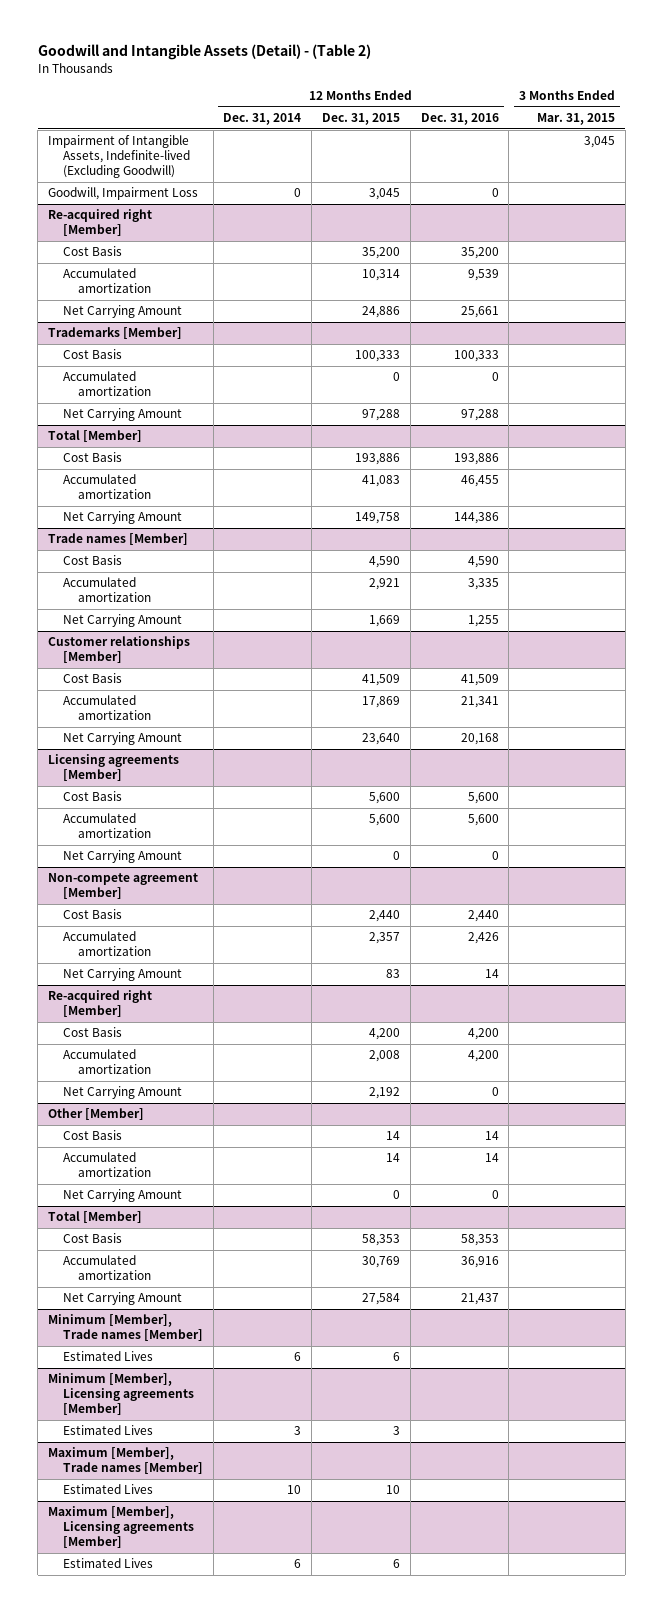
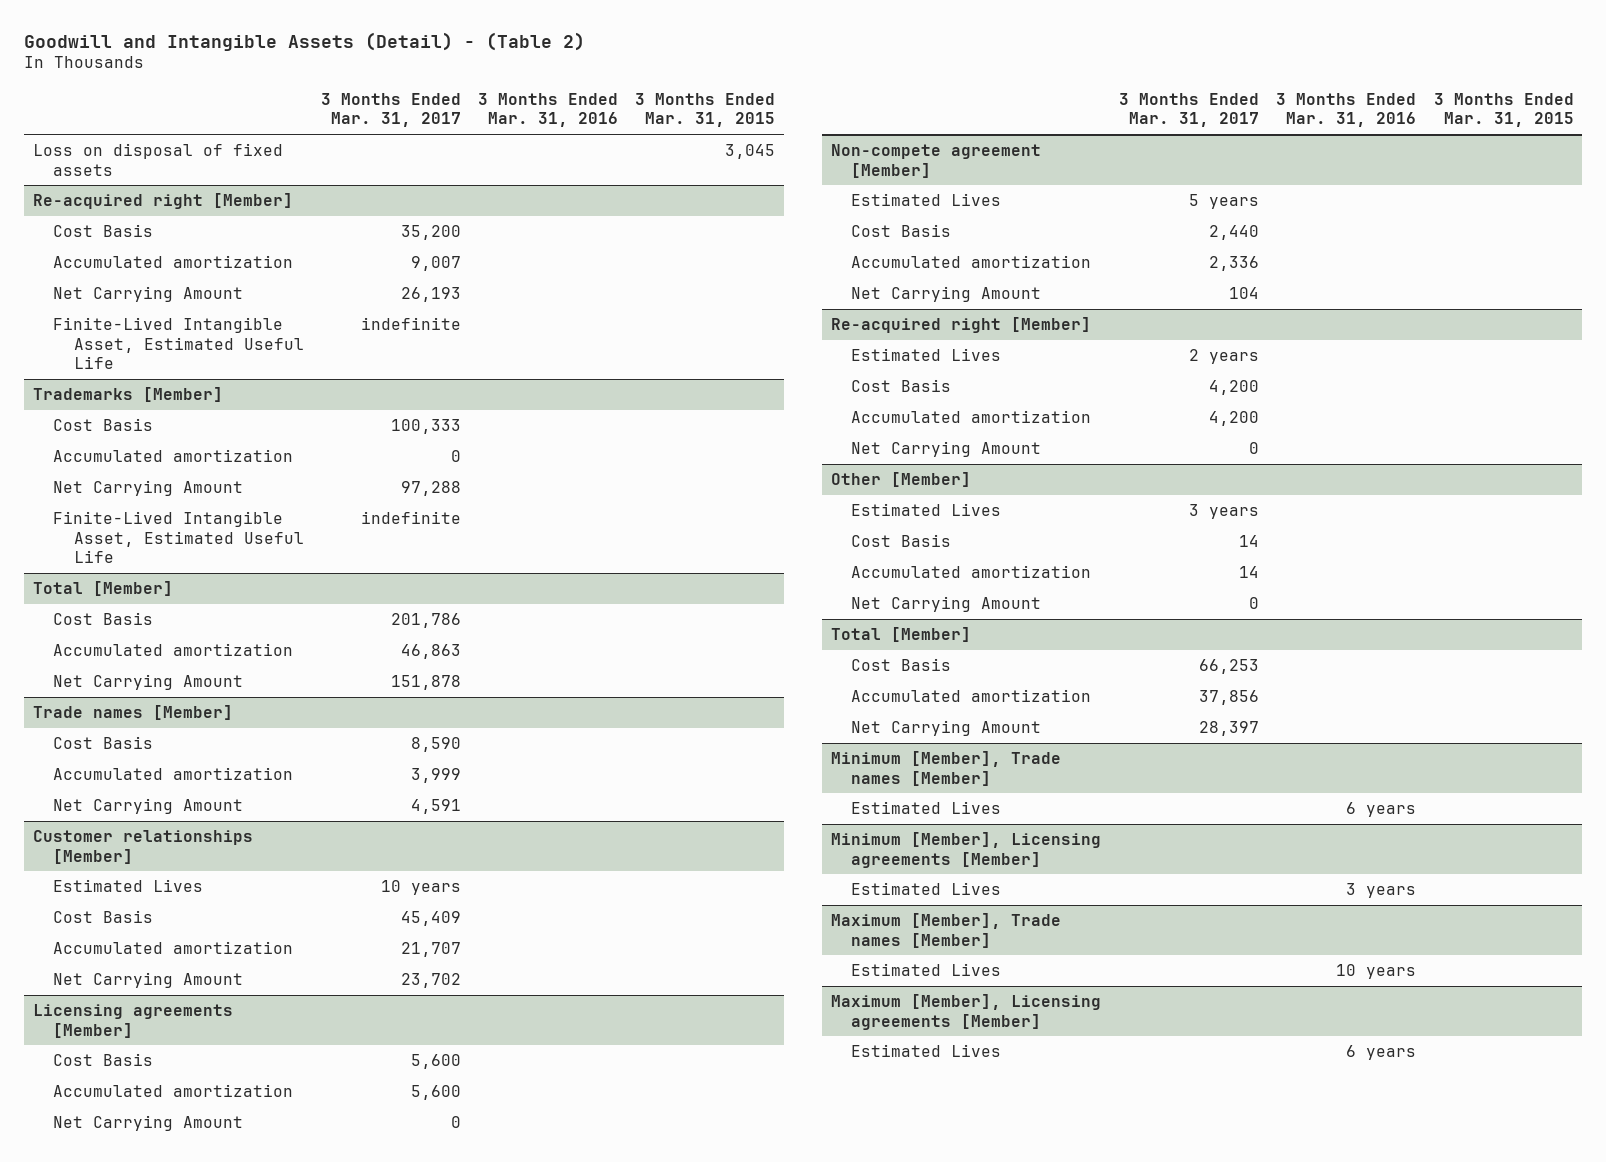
- | 12 Months Ended Dec. 31, 2014 | 12 Months Ended Dec. 31, 2015 | 12 Months Ended Dec. 31, 2016 | 3 Months Ended Mar. 31, 2015
+ | 3 Months Ended Mar. 31, 2017 | 3 Months Ended Mar. 31, 2016 | 3 Months Ended Mar. 31, 2015
- Impairment of Intangible Assets, Indefinite-lived (Excluding Goodwill) | | | | 3,045
- Goodwill, Impairment Loss | 0 | 3,045 | 0 |
+ Loss on disposal of fixed assets | | | 3,045
@ Re-acquired right [Member]
+ Finite-Lived Intangible Asset, Estimated Useful Life | indefinite | |
@ Trademarks [Member]
+ Finite-Lived Intangible Asset, Estimated Useful Life | indefinite | |
@ Customer relationships [Member]
+ Estimated Lives | 10 years | |
@ Non-compete agreement [Member]
+ Estimated Lives | 5 years | |
@ Re-acquired right [Member]
+ Estimated Lives | 2 years | |
@ Other [Member]
+ Estimated Lives | 3 years | |

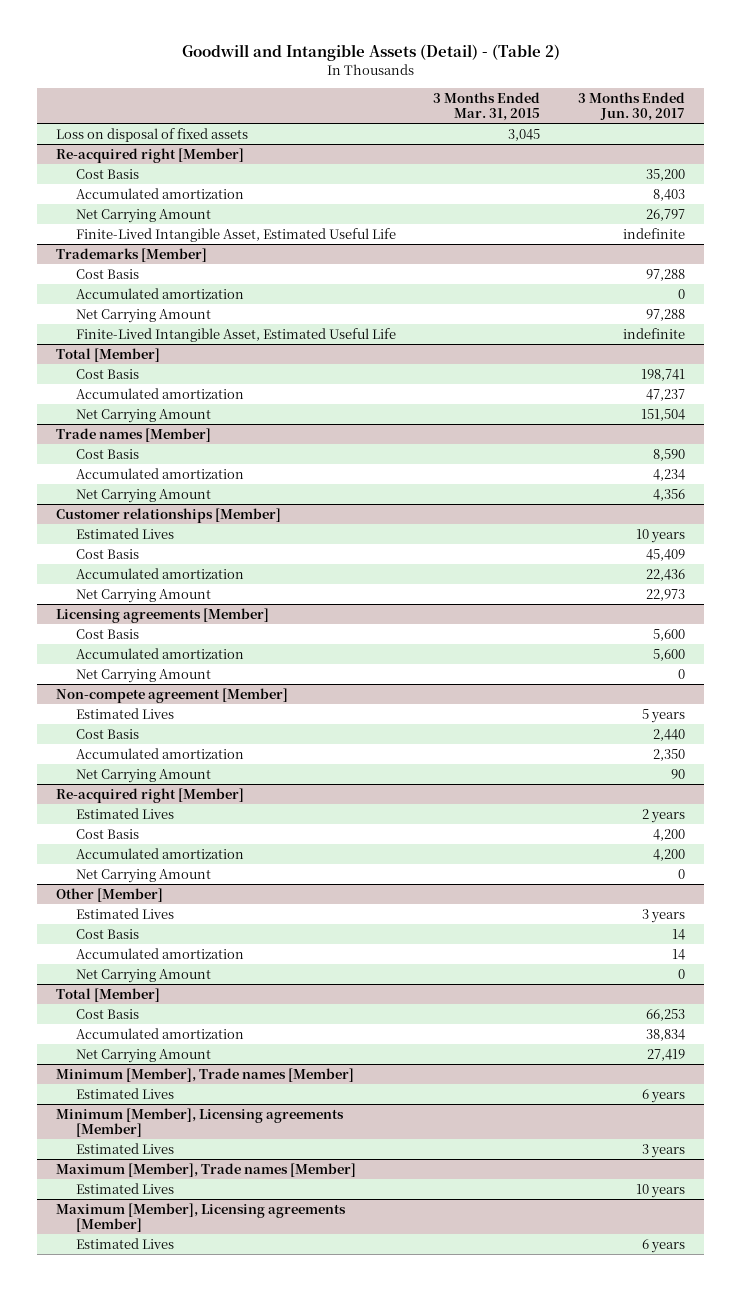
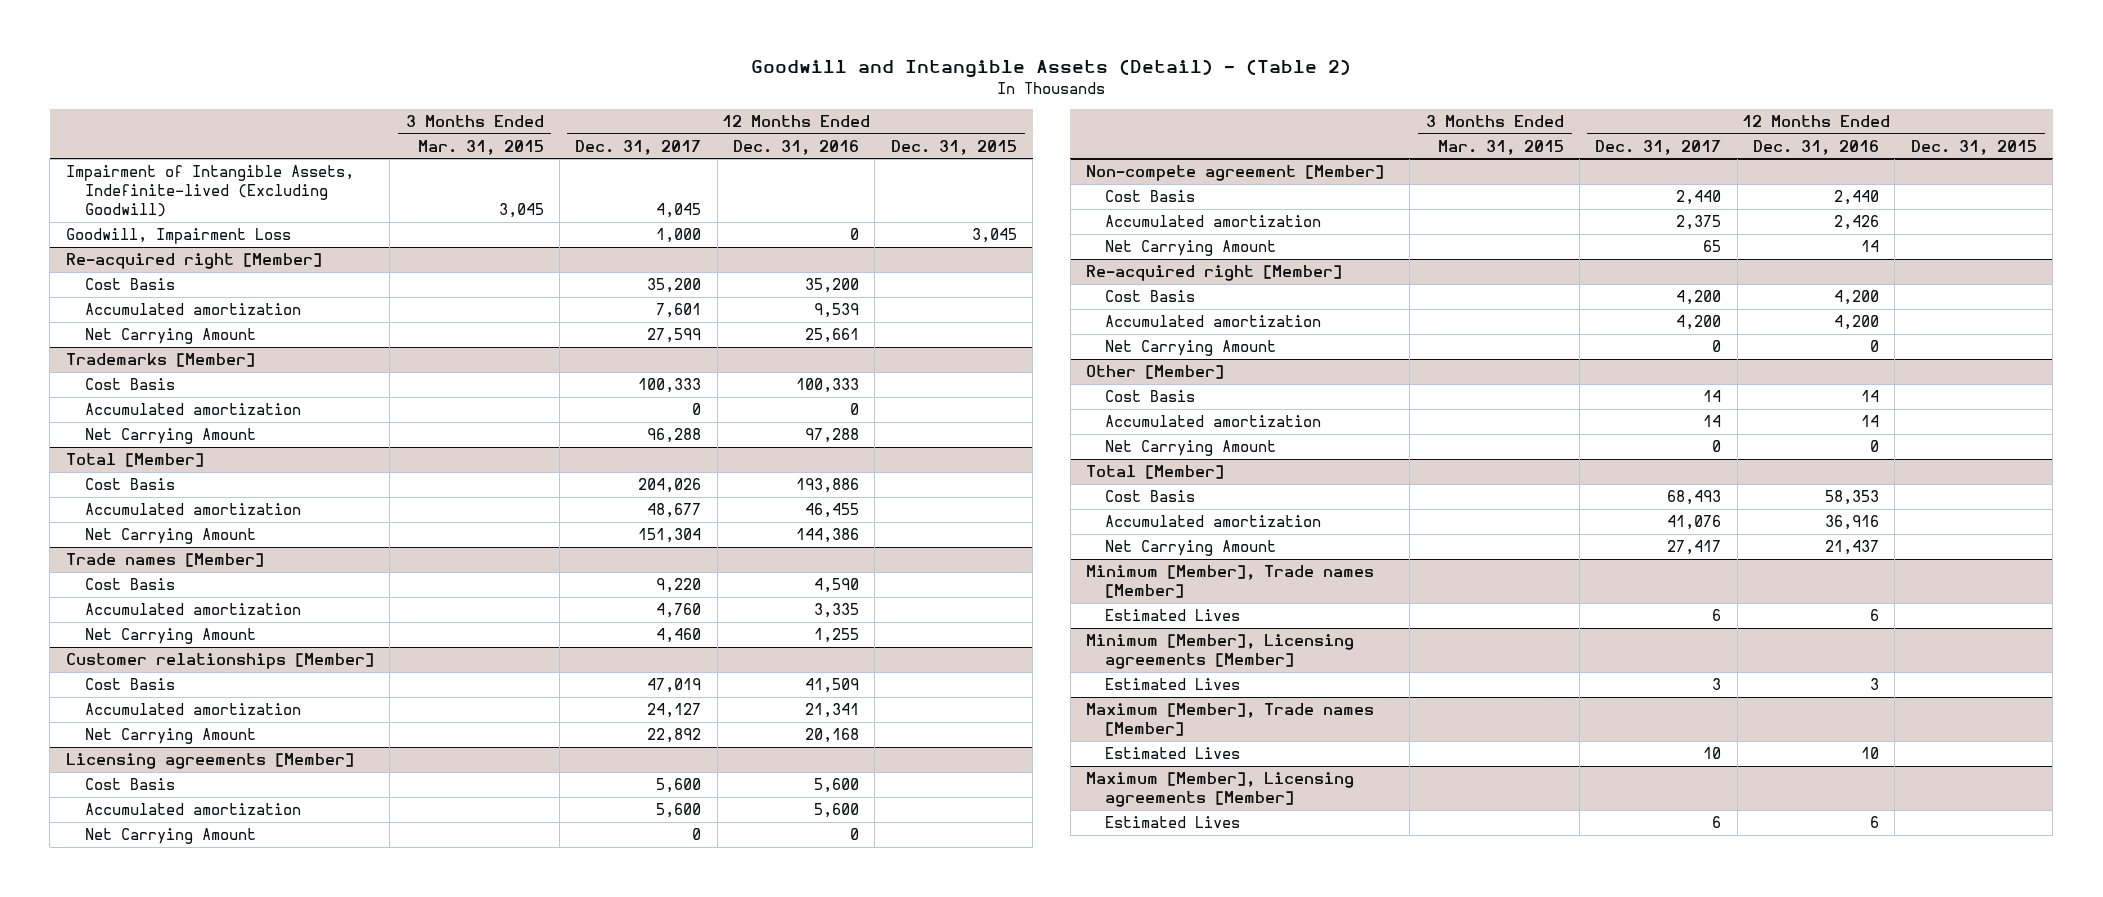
- | 3 Months Ended Mar. 31, 2015 | 3 Months Ended Jun. 30, 2017
+ | 3 Months Ended Mar. 31, 2015 | 12 Months Ended Dec. 31, 2017 | 12 Months Ended Dec. 31, 2016 | 12 Months Ended Dec. 31, 2015
- Loss on disposal of fixed assets | 3,045 |
+ Impairment of Intangible Assets, Indefinite-lived (Excluding Goodwill) | 3,045 | 4,045 | |
+ Goodwill, Impairment Loss | | 1,000 | 0 | 3,045
@ Re-acquired right [Member]
- Finite-Lived Intangible Asset, Estimated Useful Life | | indefinite
@ Trademarks [Member]
- Finite-Lived Intangible Asset, Estimated Useful Life | | indefinite
@ Customer relationships [Member]
- Estimated Lives | | 10 years
@ Non-compete agreement [Member]
- Estimated Lives | | 5 years
@ Re-acquired right [Member]
- Estimated Lives | | 2 years
@ Other [Member]
- Estimated Lives | | 3 years

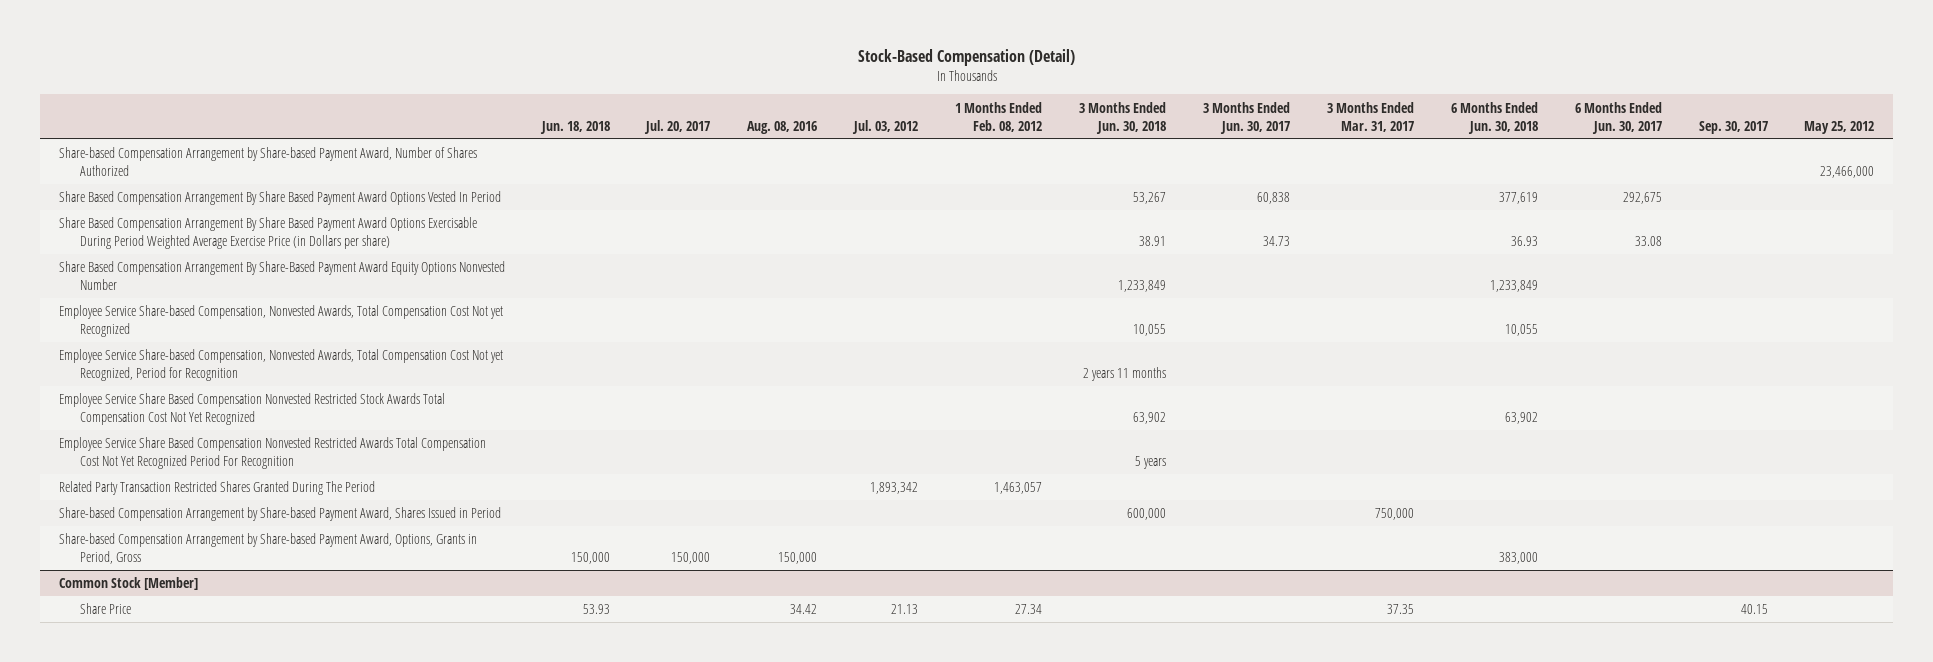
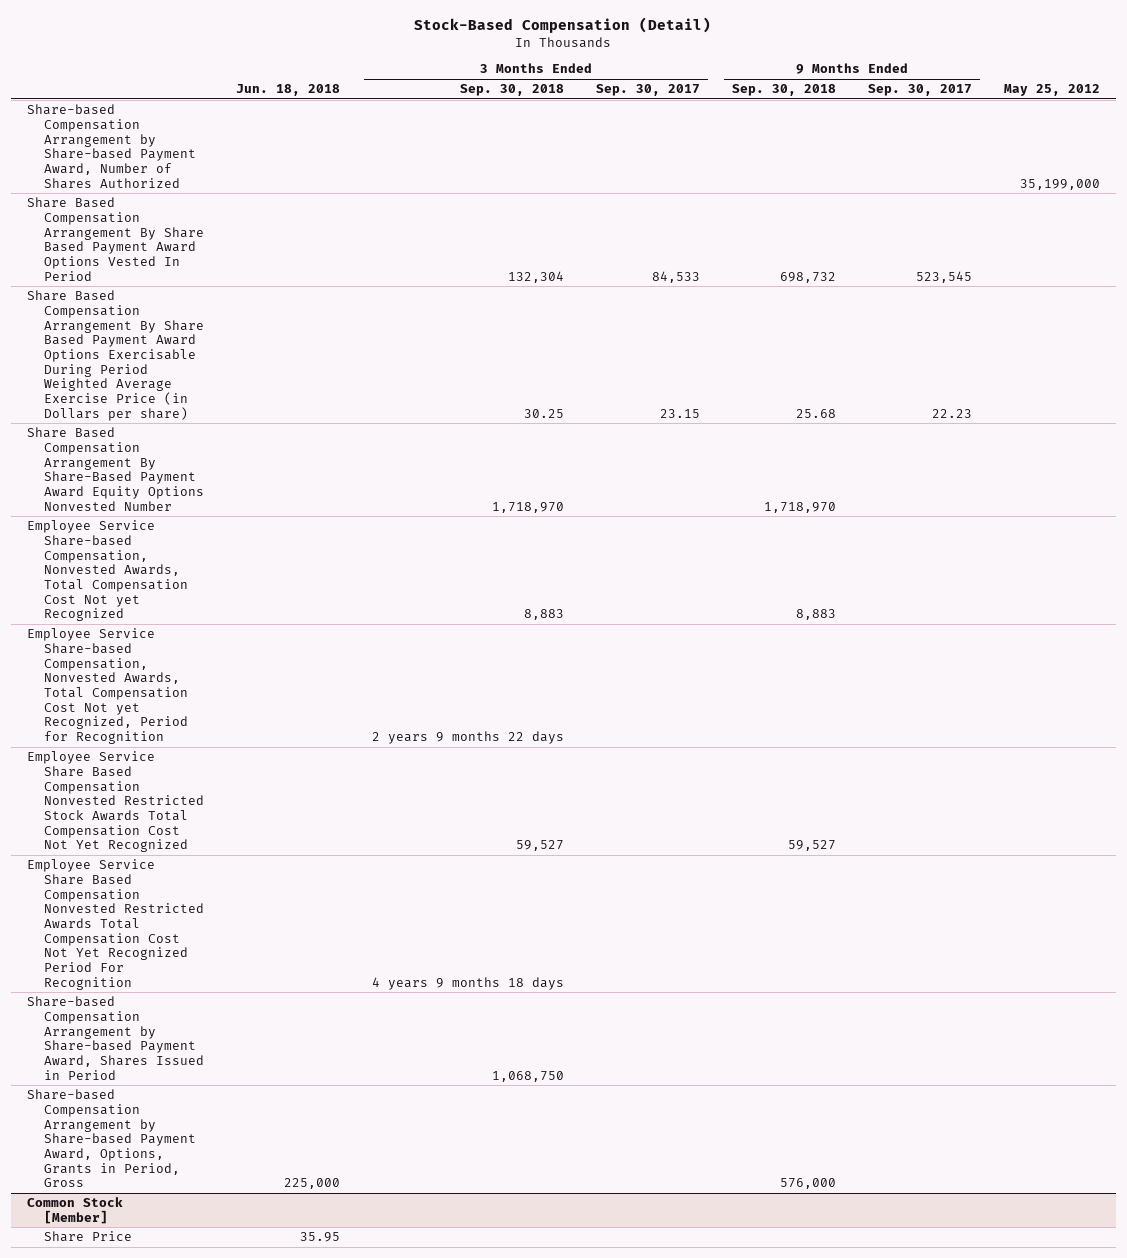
- | Jun. 18, 2018 | Jul. 20, 2017 | Aug. 08, 2016 | Jul. 03, 2012 | 1 Months Ended Feb. 08, 2012 | 3 Months Ended Jun. 30, 2018 | 3 Months Ended Jun. 30, 2017 | 3 Months Ended Mar. 31, 2017 | 6 Months Ended Jun. 30, 2018 | 6 Months Ended Jun. 30, 2017 | Sep. 30, 2017 | May 25, 2012
+ | Jun. 18, 2018 | 3 Months Ended Sep. 30, 2018 | 3 Months Ended Sep. 30, 2017 | 9 Months Ended Sep. 30, 2018 | 9 Months Ended Sep. 30, 2017 | May 25, 2012
- Share-based Compensation Arrangement by Share-based Payment Award, Number of Shares Authorized | | | | | | | | | | | | 23,466,000
+ Share-based Compensation Arrangement by Share-based Payment Award, Number of Shares Authorized | | | | | | 35,199,000
- Related Party Transaction Restricted Shares Granted During The Period | | | | 1,893,342 | 1,463,057 | | | | | | |
- Share-based Compensation Arrangement by Share-based Payment Award, Options, Grants in Period, Gross | 150,000 | 150,000 | 150,000 | | | | | | 383,000 | | |
+ Share-based Compensation Arrangement by Share-based Payment Award, Options, Grants in Period, Gross | 225,000 | | | 576,000 | |
@ Common Stock [Member]
- Share Price | 53.93 | | 34.42 | 21.13 | 27.34 | | | 37.35 | | | 40.15 |
+ Share Price | 35.95 | | | | |

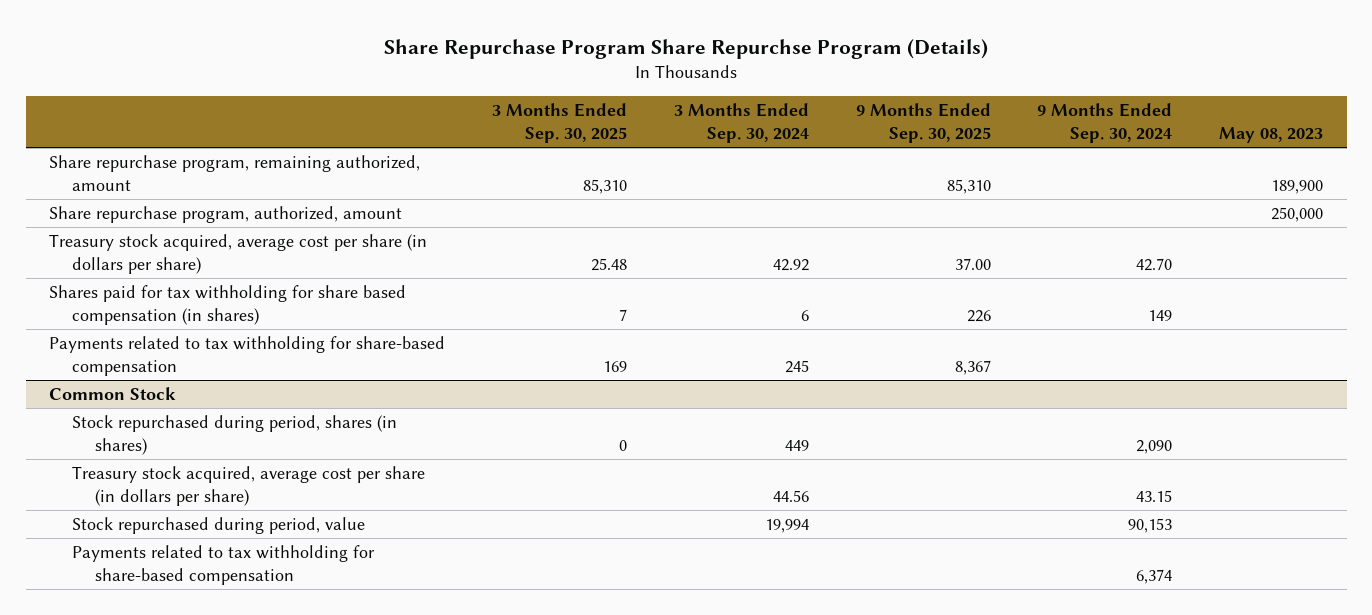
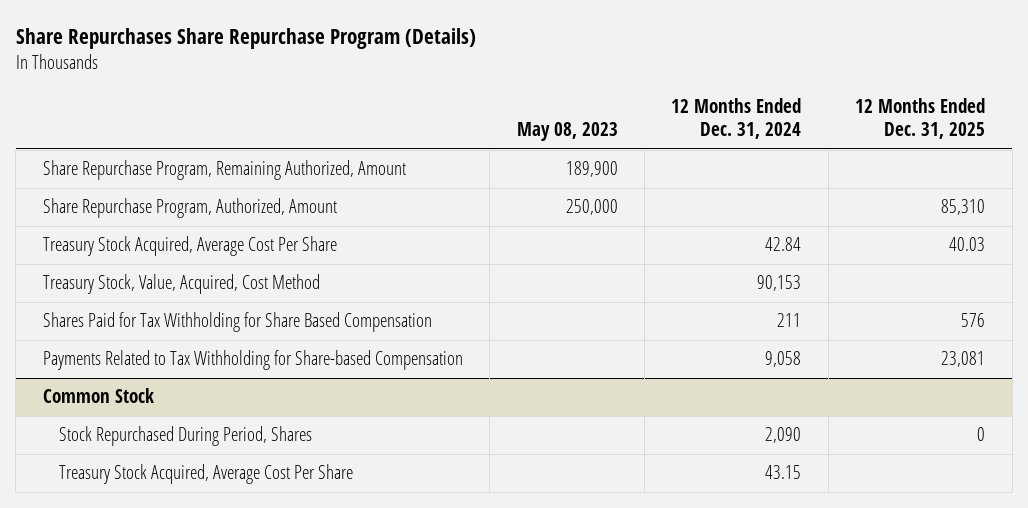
- Share Repurchase Program Share Repurchse Program (Details)
+ Share Repurchases Share Repurchase Program (Details)
- | 3 Months Ended Sep. 30, 2025 | 3 Months Ended Sep. 30, 2024 | 9 Months Ended Sep. 30, 2025 | 9 Months Ended Sep. 30, 2024 | May 08, 2023
+ | May 08, 2023 | 12 Months Ended Dec. 31, 2024 | 12 Months Ended Dec. 31, 2025
- Share repurchase program, remaining authorized, amount | 85,310 | | 85,310 | | 189,900
- Share repurchase program, authorized, amount | | | | | 250,000
- Treasury stock acquired, average cost per share (in dollars per share) | 25.48 | 42.92 | 37.00 | 42.70 |
- Shares paid for tax withholding for share based compensation (in shares) | 7 | 6 | 226 | 149 |
- Payments related to tax withholding for share-based compensation | 169 | 245 | 8,367 | |
+ Share Repurchase Program, Remaining Authorized, Amount | 189,900 | |
+ Share Repurchase Program, Authorized, Amount | 250,000 | | 85,310
+ Treasury Stock Acquired, Average Cost Per Share | | 42.84 | 40.03
+ Treasury Stock, Value, Acquired, Cost Method | | 90,153 |
+ Shares Paid for Tax Withholding for Share Based Compensation | | 211 | 576
+ Payments Related to Tax Withholding for Share-based Compensation | | 9,058 | 23,081
@ Common Stock
- Stock repurchased during period, shares (in shares) | 0 | 449 | | 2,090 |
- Treasury stock acquired, average cost per share (in dollars per share) | | 44.56 | | 43.15 |
- Stock repurchased during period, value | | 19,994 | | 90,153 |
- Payments related to tax withholding for share-based compensation | | | | 6,374 |
+ Stock Repurchased During Period, Shares | | 2,090 | 0
+ Treasury Stock Acquired, Average Cost Per Share | | 43.15 |

